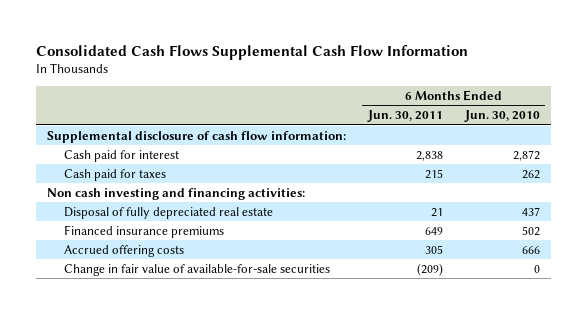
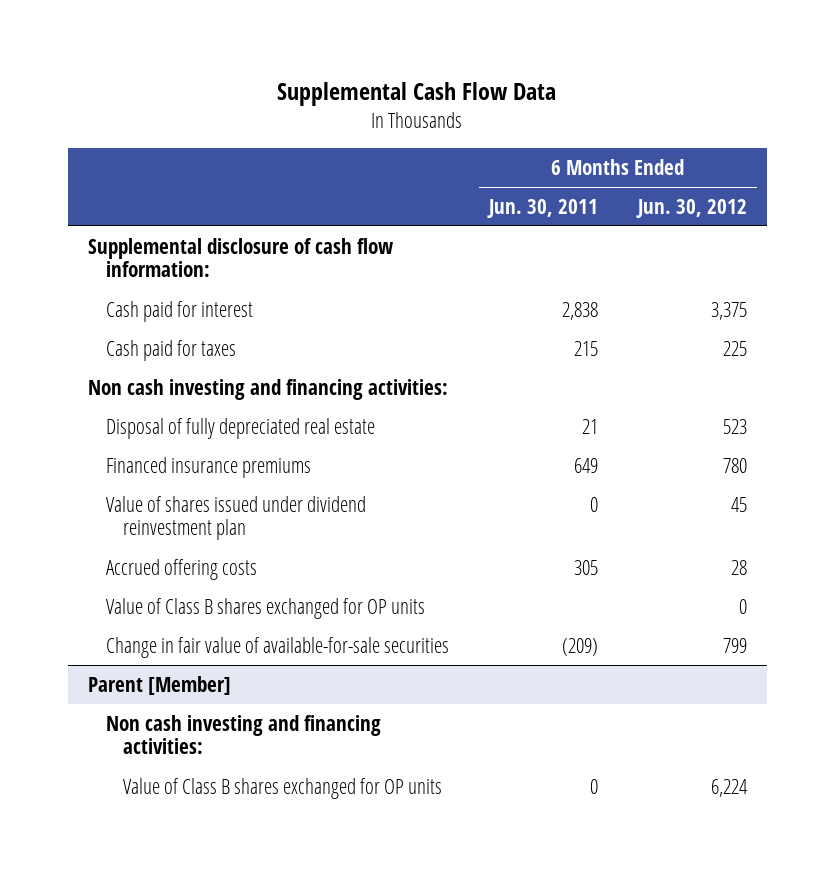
- Consolidated Cash Flows Supplemental Cash Flow Information
+ Supplemental Cash Flow Data
- | 6 Months Ended Jun. 30, 2011 | 6 Months Ended Jun. 30, 2010
+ | 6 Months Ended Jun. 30, 2011 | 6 Months Ended Jun. 30, 2012
+ Value of shares issued under dividend reinvestment plan | 0 | 45
+ Value of Class B shares exchanged for OP units | | 0
+ Parent [Member]
+ Non cash investing and financing activities:
+ Value of Class B shares exchanged for OP units | 0 | 6,224

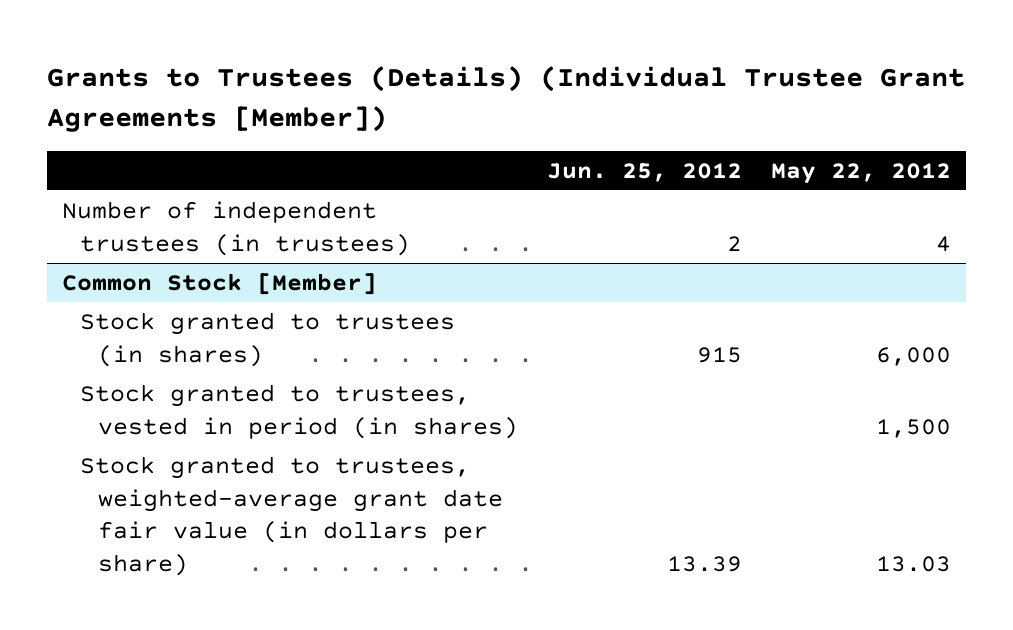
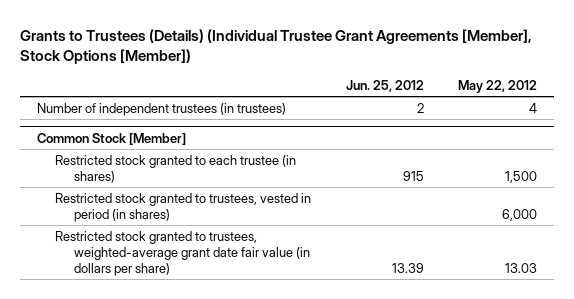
- Grants to Trustees (Details) (Individual Trustee Grant Agreements [Member])
+ Grants to Trustees (Details) (Individual Trustee Grant Agreements [Member], Stock Options [Member])
@ Common Stock [Member]
- Stock granted to trustees (in shares) | 915 | 6,000
- Stock granted to trustees, vested in period (in shares) | | 1,500
- Stock granted to trustees, weighted-average grant date fair value (in dollars per share) | 13.39 | 13.03
+ Restricted stock granted to each trustee (in shares) | 915 | 1,500
+ Restricted stock granted to trustees, vested in period (in shares) | | 6,000
+ Restricted stock granted to trustees, weighted-average grant date fair value (in dollars per share) | 13.39 | 13.03

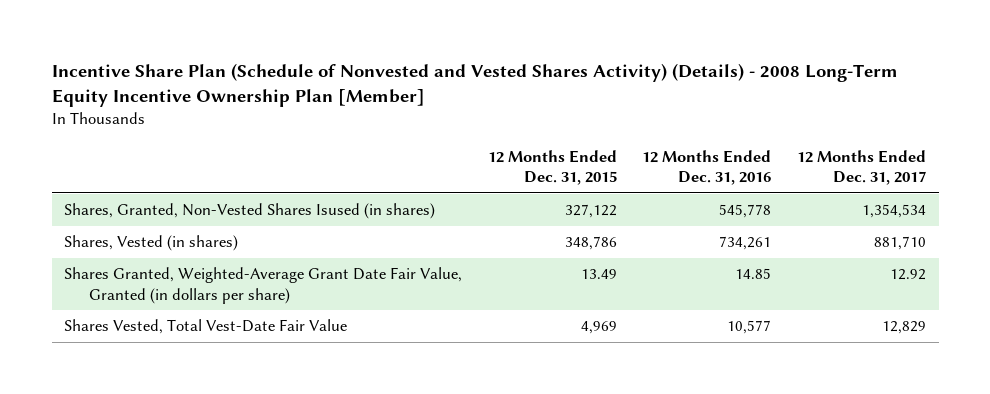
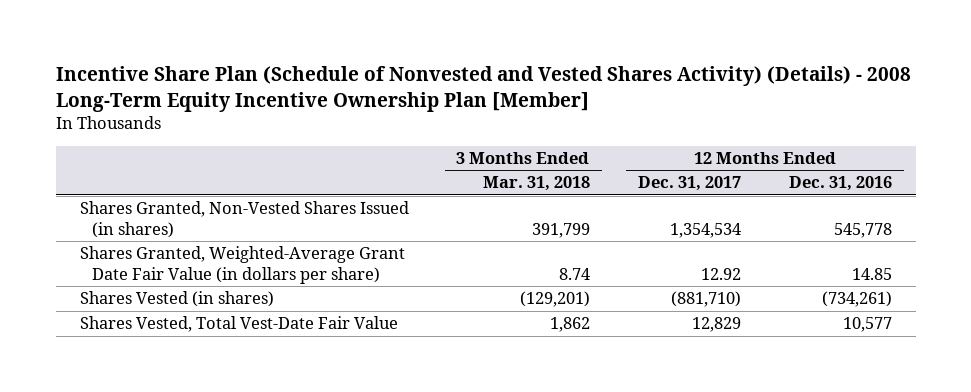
- | 12 Months Ended Dec. 31, 2015 | 12 Months Ended Dec. 31, 2016 | 12 Months Ended Dec. 31, 2017
+ | 3 Months Ended Mar. 31, 2018 | 12 Months Ended Dec. 31, 2017 | 12 Months Ended Dec. 31, 2016
- Shares, Granted, Non-Vested Shares Isused (in shares) | 327,122 | 545,778 | 1,354,534
- Shares, Vested (in shares) | 348,786 | 734,261 | 881,710
- Shares Granted, Weighted-Average Grant Date Fair Value, Granted (in dollars per share) | 13.49 | 14.85 | 12.92
+ Shares Granted, Non-Vested Shares Issued (in shares) | 391,799 | 1,354,534 | 545,778
+ Shares Granted, Weighted-Average Grant Date Fair Value (in dollars per share) | 8.74 | 12.92 | 14.85
+ Shares Vested (in shares) | (129,201) | (881,710) | (734,261)

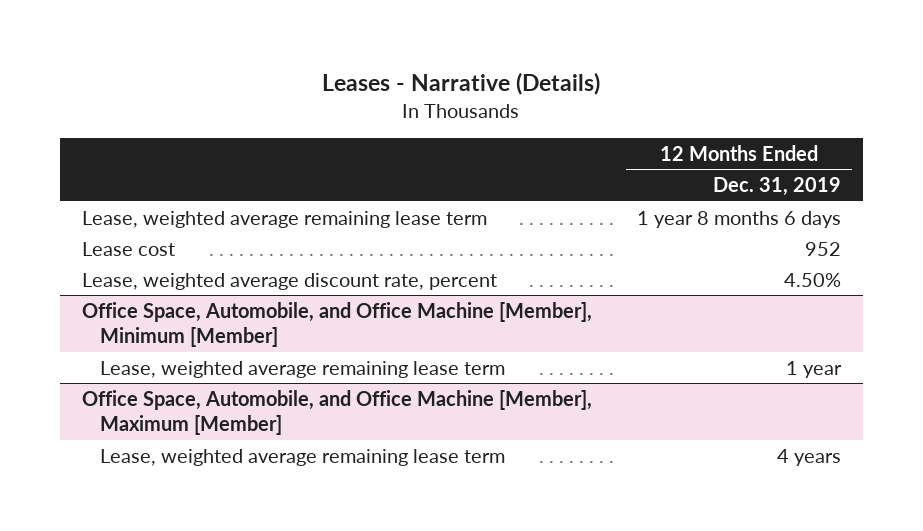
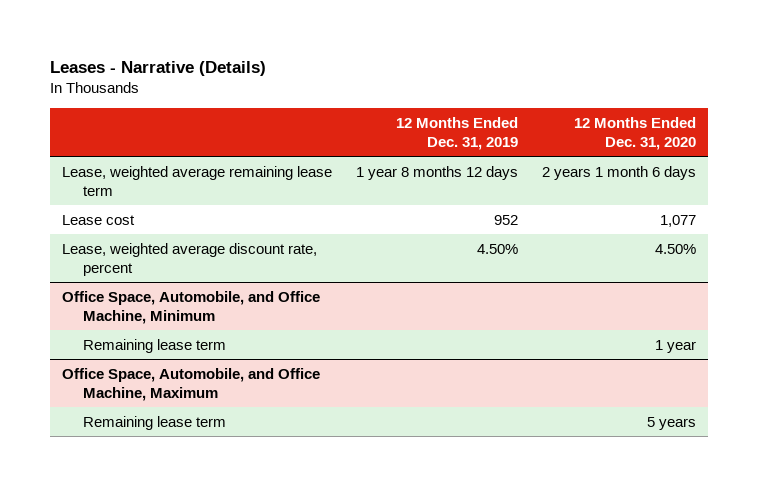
- | 12 Months Ended Dec. 31, 2019
+ | 12 Months Ended Dec. 31, 2019 | 12 Months Ended Dec. 31, 2020
- Lease, weighted average remaining lease term | 1 year 8 months 6 days
+ Lease, weighted average remaining lease term | 1 year 8 months 12 days | 2 years 1 month 6 days
- Office Space, Automobile, and Office Machine [Member], Minimum [Member]
- Lease, weighted average remaining lease term | 1 year
- Office Space, Automobile, and Office Machine [Member], Maximum [Member]
- Lease, weighted average remaining lease term | 4 years
+ Office Space, Automobile, and Office Machine, Minimum
+ Remaining lease term | | 1 year
+ Office Space, Automobile, and Office Machine, Maximum
+ Remaining lease term | | 5 years

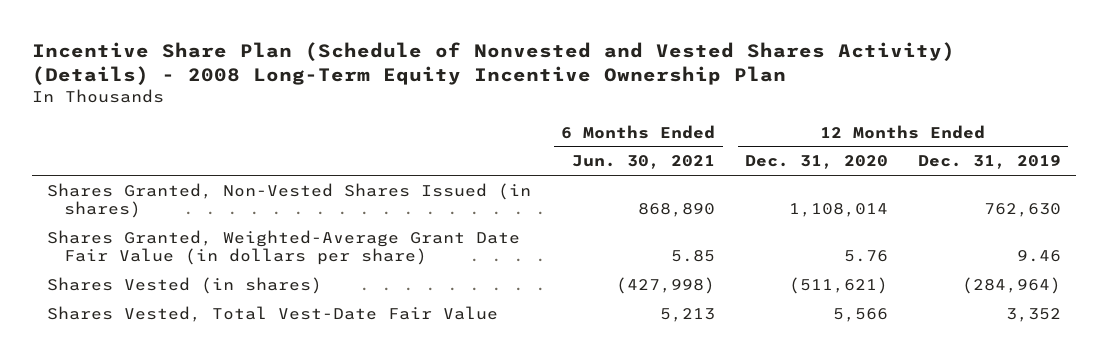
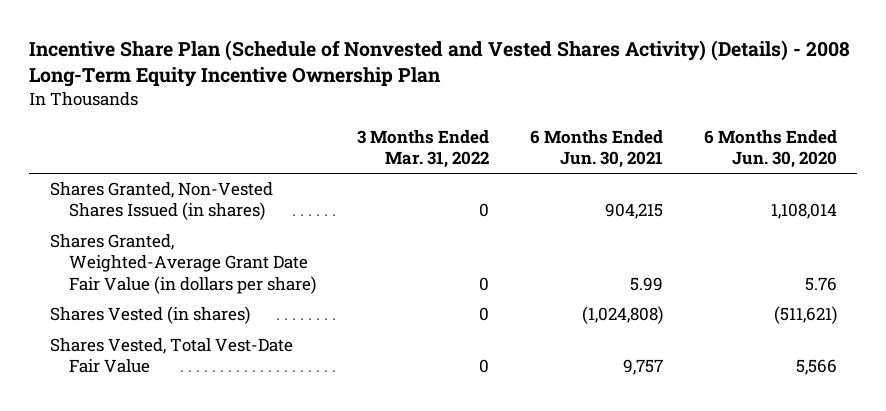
- | 6 Months Ended Jun. 30, 2021 | 12 Months Ended Dec. 31, 2020 | 12 Months Ended Dec. 31, 2019
+ | 3 Months Ended Mar. 31, 2022 | 6 Months Ended Jun. 30, 2021 | 6 Months Ended Jun. 30, 2020
- Shares Granted, Non-Vested Shares Issued (in shares) | 868,890 | 1,108,014 | 762,630
- Shares Granted, Weighted-Average Grant Date Fair Value (in dollars per share) | 5.85 | 5.76 | 9.46
- Shares Vested (in shares) | (427,998) | (511,621) | (284,964)
- Shares Vested, Total Vest-Date Fair Value | 5,213 | 5,566 | 3,352
+ Shares Granted, Non-Vested Shares Issued (in shares) | 0 | 904,215 | 1,108,014
+ Shares Granted, Weighted-Average Grant Date Fair Value (in dollars per share) | 0 | 5.99 | 5.76
+ Shares Vested (in shares) | 0 | (1,024,808) | (511,621)
+ Shares Vested, Total Vest-Date Fair Value | 0 | 9,757 | 5,566

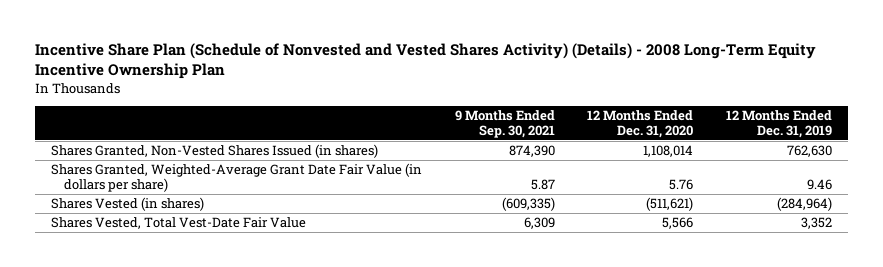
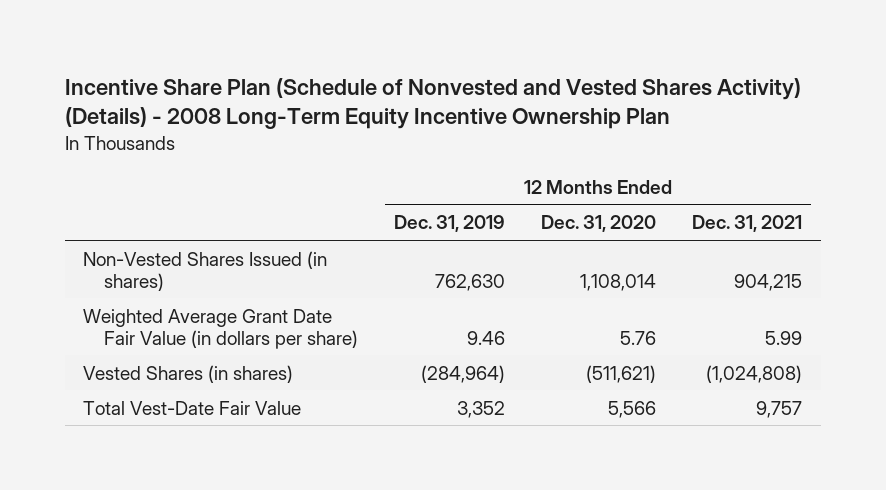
- | 9 Months Ended Sep. 30, 2021 | 12 Months Ended Dec. 31, 2020 | 12 Months Ended Dec. 31, 2019
+ | 12 Months Ended Dec. 31, 2019 | 12 Months Ended Dec. 31, 2020 | 12 Months Ended Dec. 31, 2021
- Shares Granted, Non-Vested Shares Issued (in shares) | 874,390 | 1,108,014 | 762,630
- Shares Granted, Weighted-Average Grant Date Fair Value (in dollars per share) | 5.87 | 5.76 | 9.46
- Shares Vested (in shares) | (609,335) | (511,621) | (284,964)
- Shares Vested, Total Vest-Date Fair Value | 6,309 | 5,566 | 3,352
+ Non-Vested Shares Issued (in shares) | 762,630 | 1,108,014 | 904,215
+ Weighted Average Grant Date Fair Value (in dollars per share) | 9.46 | 5.76 | 5.99
+ Vested Shares (in shares) | (284,964) | (511,621) | (1,024,808)
+ Total Vest-Date Fair Value | 3,352 | 5,566 | 9,757

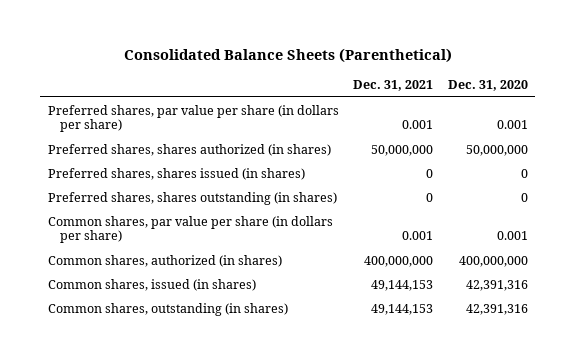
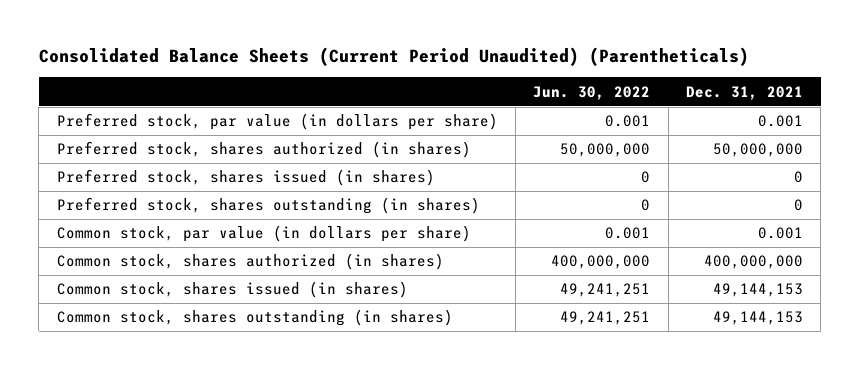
- Consolidated Balance Sheets (Parenthetical)
+ Consolidated Balance Sheets (Current Period Unaudited) (Parentheticals)
- | Dec. 31, 2021 | Dec. 31, 2020
+ | Jun. 30, 2022 | Dec. 31, 2021
- Preferred shares, par value per share (in dollars per share) | 0.001 | 0.001
- Preferred shares, shares authorized (in shares) | 50,000,000 | 50,000,000
- Preferred shares, shares issued (in shares) | 0 | 0
- Preferred shares, shares outstanding (in shares) | 0 | 0
- Common shares, par value per share (in dollars per share) | 0.001 | 0.001
- Common shares, authorized (in shares) | 400,000,000 | 400,000,000
- Common shares, issued (in shares) | 49,144,153 | 42,391,316
- Common shares, outstanding (in shares) | 49,144,153 | 42,391,316
+ Preferred stock, par value (in dollars per share) | 0.001 | 0.001
+ Preferred stock, shares authorized (in shares) | 50,000,000 | 50,000,000
+ Preferred stock, shares issued (in shares) | 0 | 0
+ Preferred stock, shares outstanding (in shares) | 0 | 0
+ Common stock, par value (in dollars per share) | 0.001 | 0.001
+ Common stock, shares authorized (in shares) | 400,000,000 | 400,000,000
+ Common stock, shares issued (in shares) | 49,241,251 | 49,144,153
+ Common stock, shares outstanding (in shares) | 49,241,251 | 49,144,153

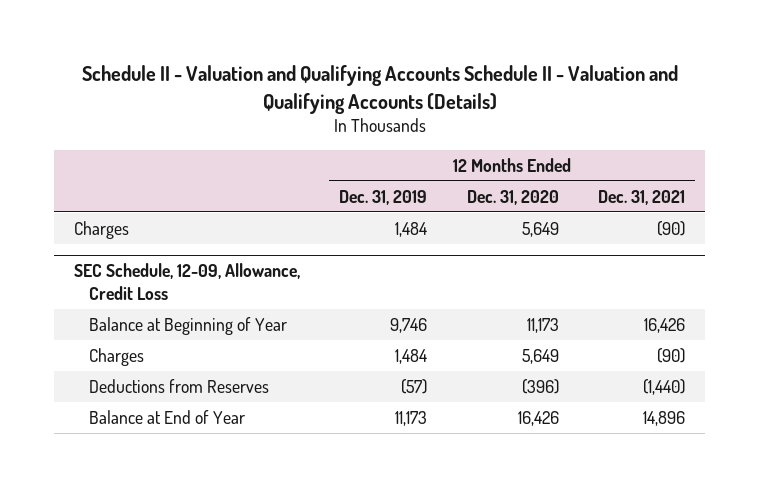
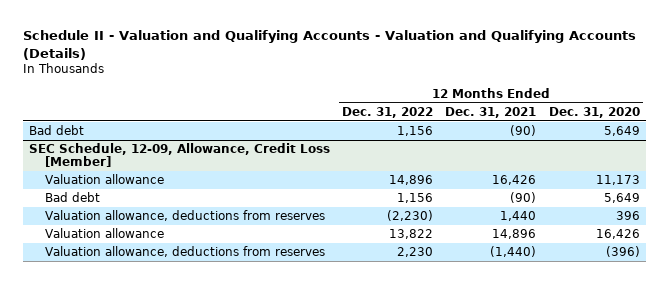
- Schedule II - Valuation and Qualifying Accounts Schedule II - Valuation and Qualifying Accounts (Details)
+ Schedule II - Valuation and Qualifying Accounts - Valuation and Qualifying Accounts (Details)
- | 12 Months Ended Dec. 31, 2019 | 12 Months Ended Dec. 31, 2020 | 12 Months Ended Dec. 31, 2021
+ | 12 Months Ended Dec. 31, 2022 | 12 Months Ended Dec. 31, 2021 | 12 Months Ended Dec. 31, 2020
- Charges | 1,484 | 5,649 | (90)
- SEC Schedule, 12-09, Allowance, Credit Loss
- Balance at Beginning of Year | 9,746 | 11,173 | 16,426
- Charges | 1,484 | 5,649 | (90)
- Deductions from Reserves | (57) | (396) | (1,440)
- Balance at End of Year | 11,173 | 16,426 | 14,896
+ Bad debt | 1,156 | (90) | 5,649
+ SEC Schedule, 12-09, Allowance, Credit Loss [Member]
+ Valuation allowance | 14,896 | 16,426 | 11,173
+ Bad debt | 1,156 | (90) | 5,649
+ Valuation allowance, deductions from reserves | (2,230) | 1,440 | 396
+ Valuation allowance | 13,822 | 14,896 | 16,426
+ Valuation allowance, deductions from reserves | 2,230 | (1,440) | (396)

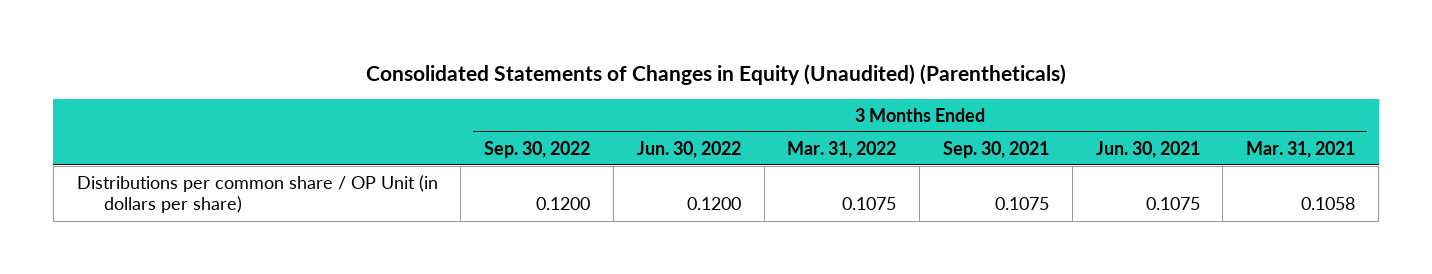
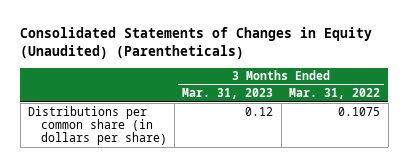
- | 3 Months Ended Sep. 30, 2022 | 3 Months Ended Jun. 30, 2022 | 3 Months Ended Mar. 31, 2022 | 3 Months Ended Sep. 30, 2021 | 3 Months Ended Jun. 30, 2021 | 3 Months Ended Mar. 31, 2021
+ | 3 Months Ended Mar. 31, 2023 | 3 Months Ended Mar. 31, 2022
- Distributions per common share / OP Unit (in dollars per share) | 0.1200 | 0.1200 | 0.1075 | 0.1075 | 0.1075 | 0.1058
+ Distributions per common share (in dollars per share) | 0.12 | 0.1075

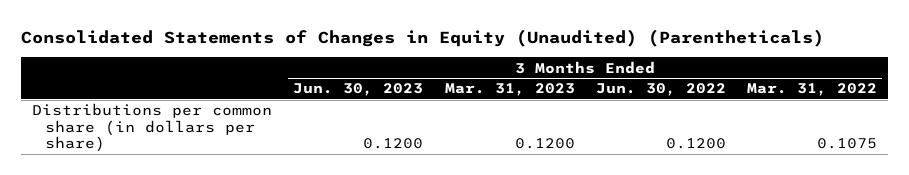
- | 3 Months Ended Mar. 31, 2023 | 3 Months Ended Mar. 31, 2022
+ | 3 Months Ended Jun. 30, 2023 | 3 Months Ended Mar. 31, 2023 | 3 Months Ended Jun. 30, 2022 | 3 Months Ended Mar. 31, 2022
- Distributions per common share (in dollars per share) | 0.12 | 0.1075
+ Distributions per common share (in dollars per share) | 0.1200 | 0.1200 | 0.1200 | 0.1075

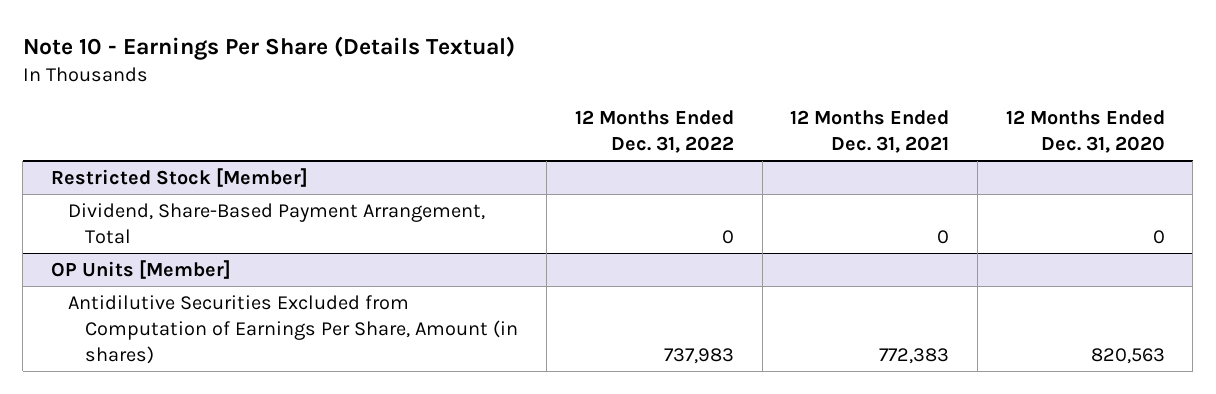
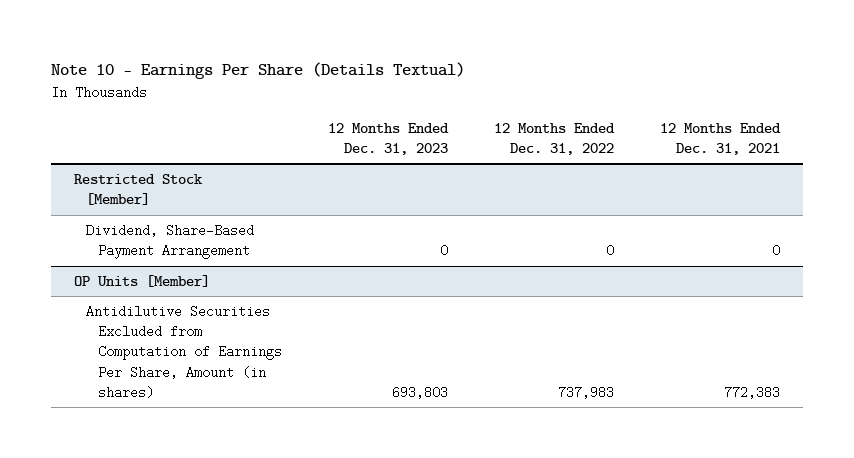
- | 12 Months Ended Dec. 31, 2022 | 12 Months Ended Dec. 31, 2021 | 12 Months Ended Dec. 31, 2020
+ | 12 Months Ended Dec. 31, 2023 | 12 Months Ended Dec. 31, 2022 | 12 Months Ended Dec. 31, 2021
@ Restricted Stock [Member]
- Dividend, Share-Based Payment Arrangement, Total | 0 | 0 | 0
+ Dividend, Share-Based Payment Arrangement | 0 | 0 | 0

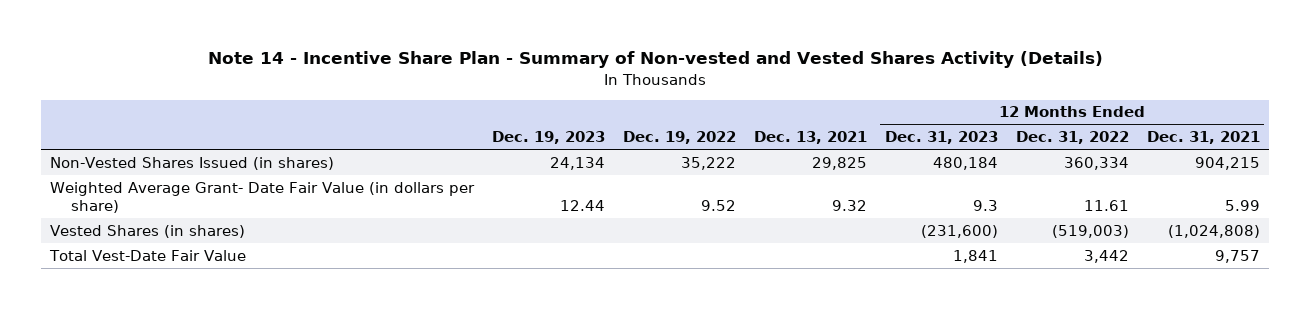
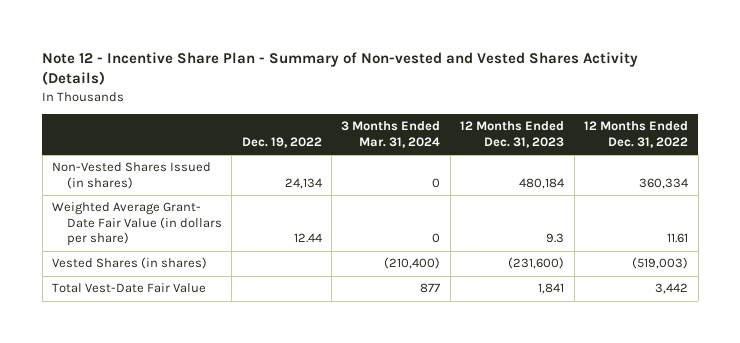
- Note 14 - Incentive Share Plan - Summary of Non-vested and Vested Shares Activity (Details)
+ Note 12 - Incentive Share Plan - Summary of Non-vested and Vested Shares Activity (Details)
- | Dec. 19, 2023 | Dec. 19, 2022 | Dec. 13, 2021 | 12 Months Ended Dec. 31, 2023 | 12 Months Ended Dec. 31, 2022 | 12 Months Ended Dec. 31, 2021
+ | Dec. 19, 2022 | 3 Months Ended Mar. 31, 2024 | 12 Months Ended Dec. 31, 2023 | 12 Months Ended Dec. 31, 2022
- Non-Vested Shares Issued (in shares) | 24,134 | 35,222 | 29,825 | 480,184 | 360,334 | 904,215
- Weighted Average Grant- Date Fair Value (in dollars per share) | 12.44 | 9.52 | 9.32 | 9.3 | 11.61 | 5.99
+ Non-Vested Shares Issued (in shares) | 24,134 | 0 | 480,184 | 360,334
+ Weighted Average Grant- Date Fair Value (in dollars per share) | 12.44 | 0 | 9.3 | 11.61

